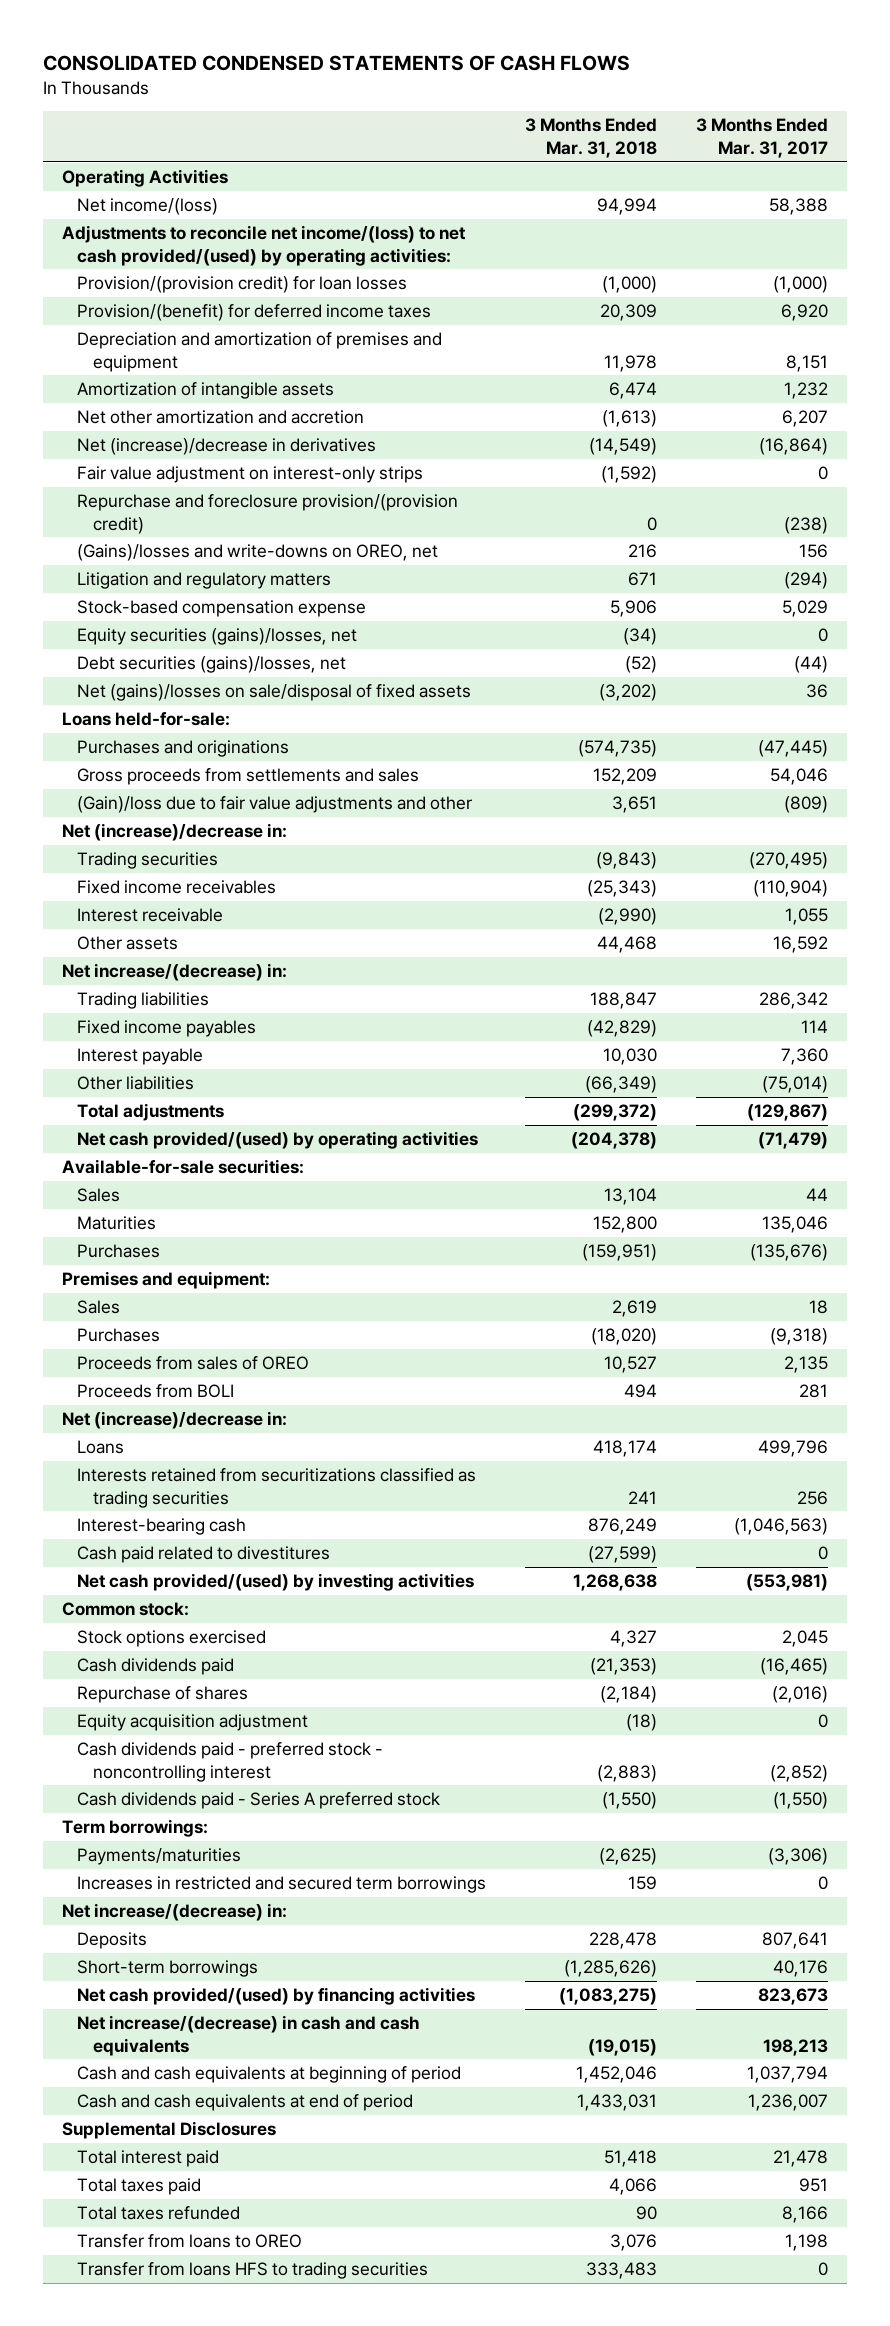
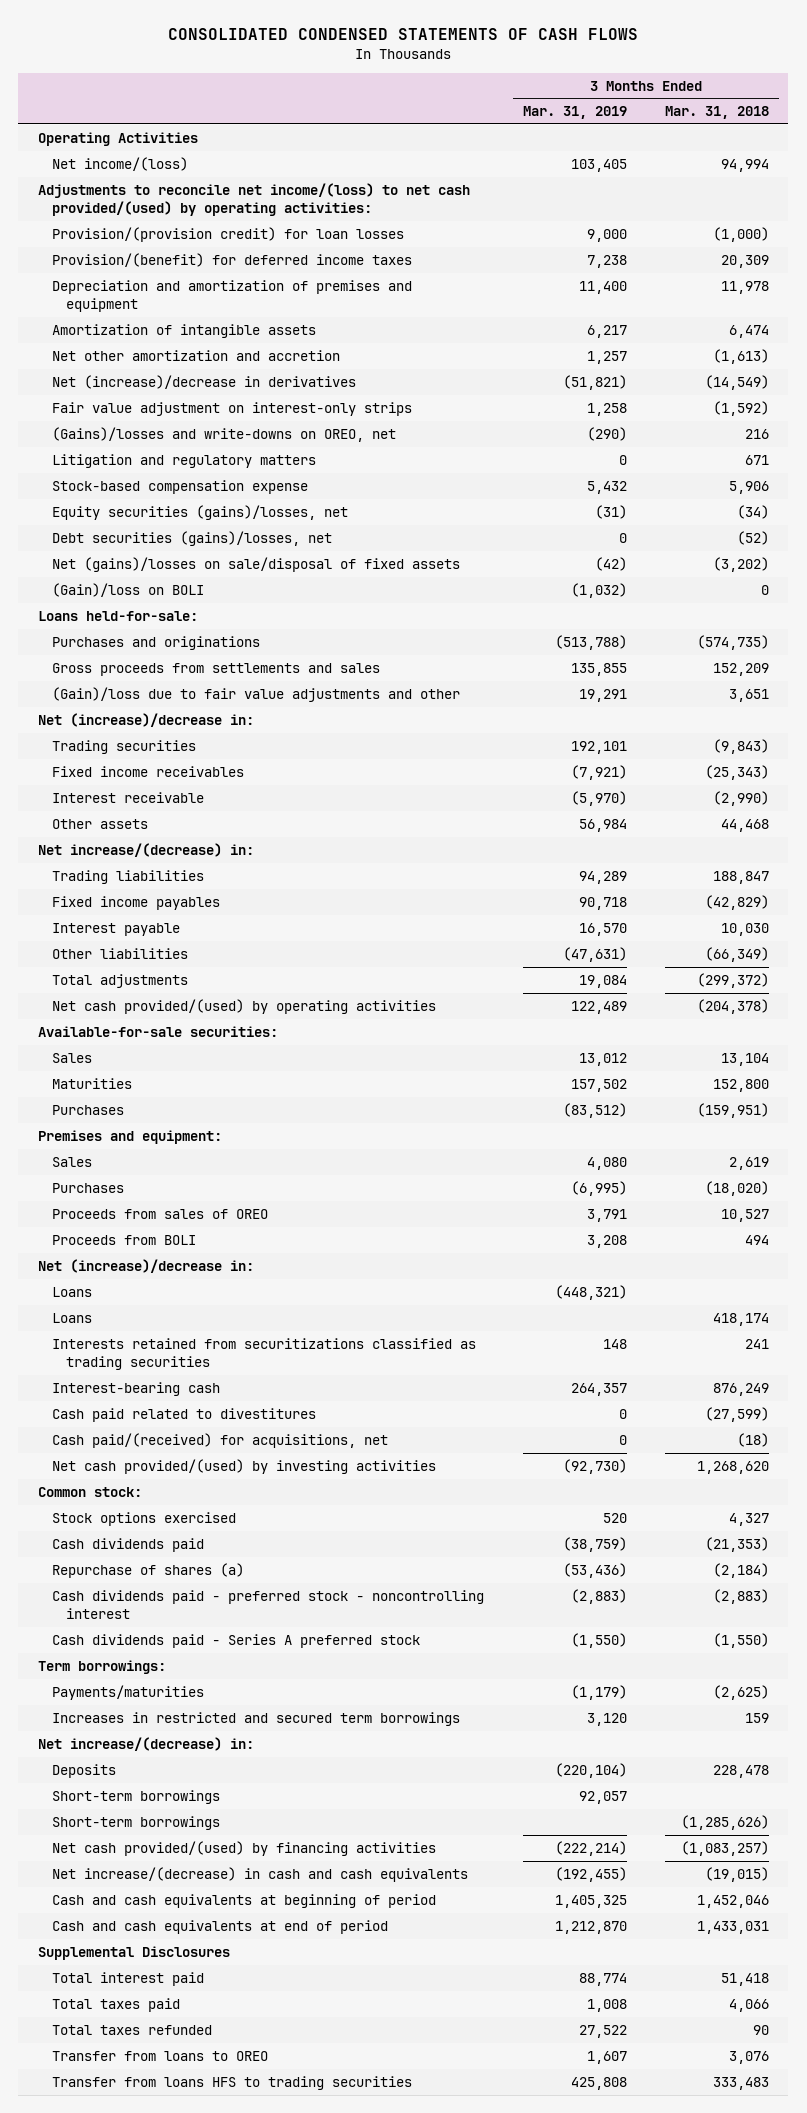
- | 3 Months Ended Mar. 31, 2018 | 3 Months Ended Mar. 31, 2017
+ | 3 Months Ended Mar. 31, 2019 | 3 Months Ended Mar. 31, 2018
- Repurchase and foreclosure provision/(provision credit) | 0 | (238)
+ (Gain)/loss on BOLI | (1,032) | 0
+ Loans | (448,321) |
- Net cash provided/(used) by investing activities | 1,268,638 | (553,981)
+ Cash paid/(received) for acquisitions, net | 0 | (18)
+ Net cash provided/(used) by investing activities | (92,730) | 1,268,620
- Repurchase of shares | (2,184) | (2,016)
- Equity acquisition adjustment | (18) | 0
+ Repurchase of shares (a) | (53,436) | (2,184)
+ Short-term borrowings | 92,057 |
- Net cash provided/(used) by financing activities | (1,083,275) | 823,673
+ Net cash provided/(used) by financing activities | (222,214) | (1,083,257)

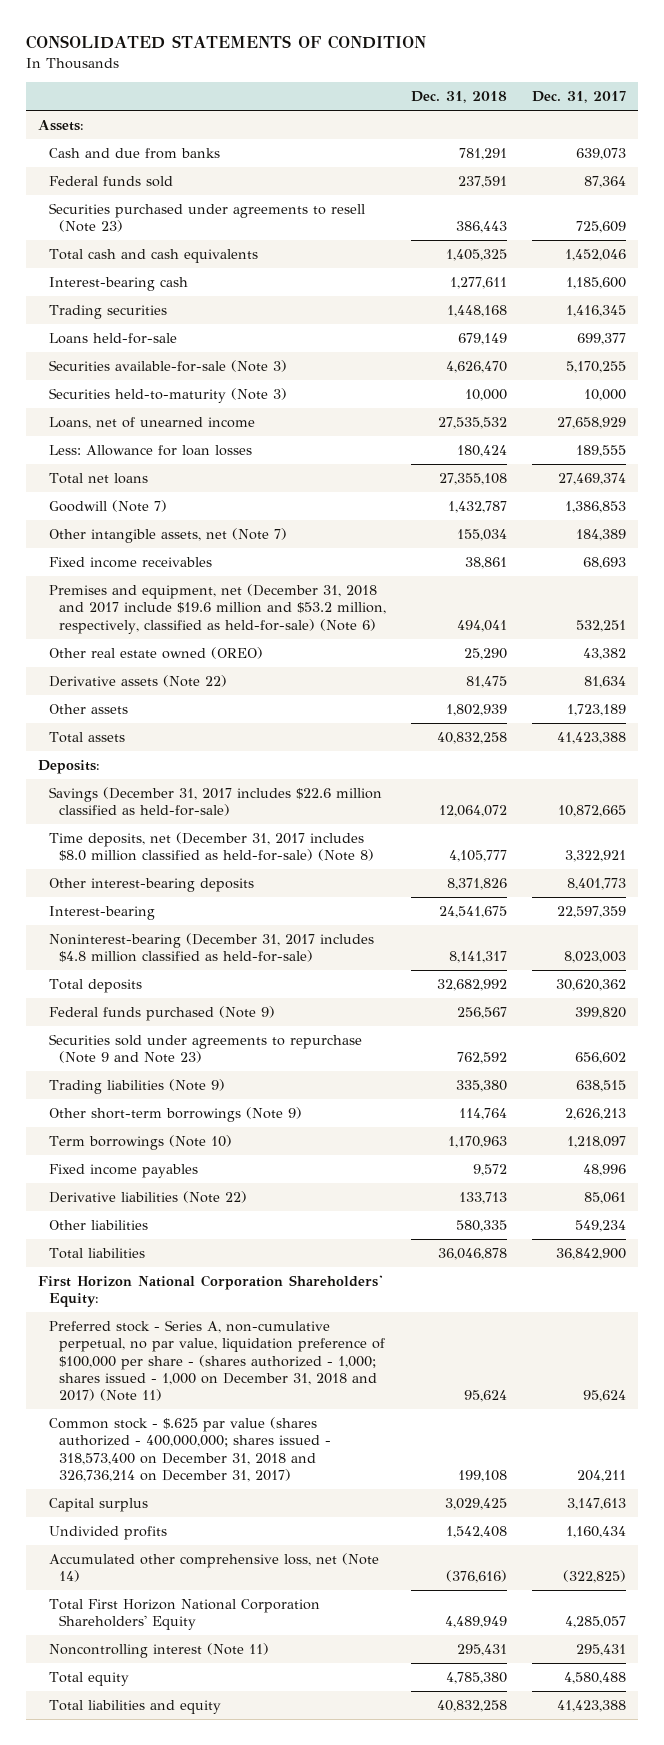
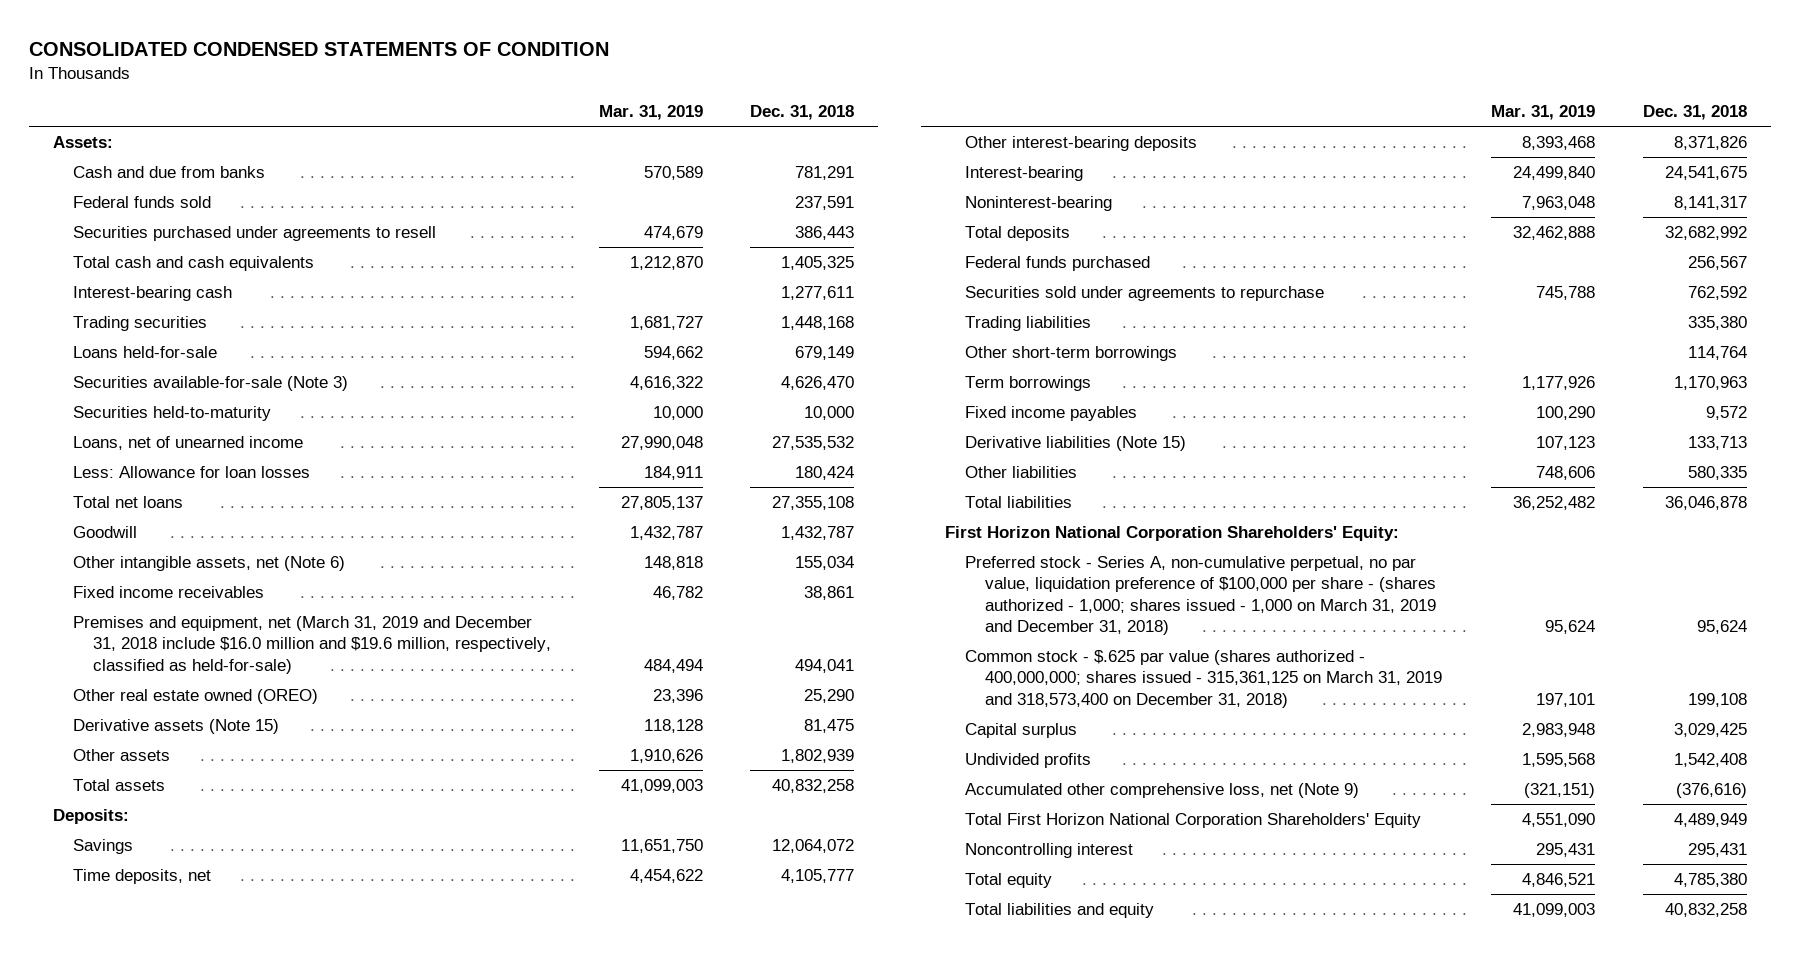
- CONSOLIDATED STATEMENTS OF CONDITION
+ CONSOLIDATED CONDENSED STATEMENTS OF CONDITION
- | Dec. 31, 2018 | Dec. 31, 2017
+ | Mar. 31, 2019 | Dec. 31, 2018
- Securities purchased under agreements to resell (Note 23) | 386,443 | 725,609
+ Securities purchased under agreements to resell | 474,679 | 386,443
- Securities held-to-maturity (Note 3) | 10,000 | 10,000
+ Securities held-to-maturity | 10,000 | 10,000
- Goodwill (Note 7) | 1,432,787 | 1,386,853
- Other intangible assets, net (Note 7) | 155,034 | 184,389
+ Goodwill | 1,432,787 | 1,432,787
+ Other intangible assets, net (Note 6) | 148,818 | 155,034
- Premises and equipment, net (December 31, 2018 and 2017 include $19.6 million and $53.2 million, respectively, classified as held-for-sale) (Note 6) | 494,041 | 532,251
+ Premises and equipment, net (March 31, 2019 and December 31, 2018 include $16.0 million and $19.6 million, respectively, classified as held-for-sale) | 484,494 | 494,041
- Derivative assets (Note 22) | 81,475 | 81,634
+ Derivative assets (Note 15) | 118,128 | 81,475
- Savings (December 31, 2017 includes $22.6 million classified as held-for-sale) | 12,064,072 | 10,872,665
- Time deposits, net (December 31, 2017 includes $8.0 million classified as held-for-sale) (Note 8) | 4,105,777 | 3,322,921
+ Savings | 11,651,750 | 12,064,072
+ Time deposits, net | 4,454,622 | 4,105,777
- Noninterest-bearing (December 31, 2017 includes $4.8 million classified as held-for-sale) | 8,141,317 | 8,023,003
+ Noninterest-bearing | 7,963,048 | 8,141,317
- Federal funds purchased (Note 9) | 256,567 | 399,820
- Securities sold under agreements to repurchase (Note 9 and Note 23) | 762,592 | 656,602
- Trading liabilities (Note 9) | 335,380 | 638,515
- Other short-term borrowings (Note 9) | 114,764 | 2,626,213
- Term borrowings (Note 10) | 1,170,963 | 1,218,097
+ Federal funds purchased | | 256,567
+ Securities sold under agreements to repurchase | 745,788 | 762,592
+ Trading liabilities | | 335,380
+ Other short-term borrowings | | 114,764
+ Term borrowings | 1,177,926 | 1,170,963
- Derivative liabilities (Note 22) | 133,713 | 85,061
+ Derivative liabilities (Note 15) | 107,123 | 133,713
- Preferred stock - Series A, non-cumulative perpetual, no par value, liquidation preference of $100,000 per share - (shares authorized - 1,000; shares issued - 1,000 on December 31, 2018 and 2017) (Note 11) | 95,624 | 95,624
- Common stock - $.625 par value (shares authorized - 400,000,000; shares issued - 318,573,400 on December 31, 2018 and 326,736,214 on December 31, 2017) | 199,108 | 204,211
+ Preferred stock - Series A, non-cumulative perpetual, no par value, liquidation preference of $100,000 per share - (shares authorized - 1,000; shares issued - 1,000 on March 31, 2019 and December 31, 2018) | 95,624 | 95,624
+ Common stock - $.625 par value (shares authorized - 400,000,000; shares issued - 315,361,125 on March 31, 2019 and 318,573,400 on December 31, 2018) | 197,101 | 199,108
- Accumulated other comprehensive loss, net (Note 14) | (376,616) | (322,825)
+ Accumulated other comprehensive loss, net (Note 9) | (321,151) | (376,616)
- Noncontrolling interest (Note 11) | 295,431 | 295,431
+ Noncontrolling interest | 295,431 | 295,431

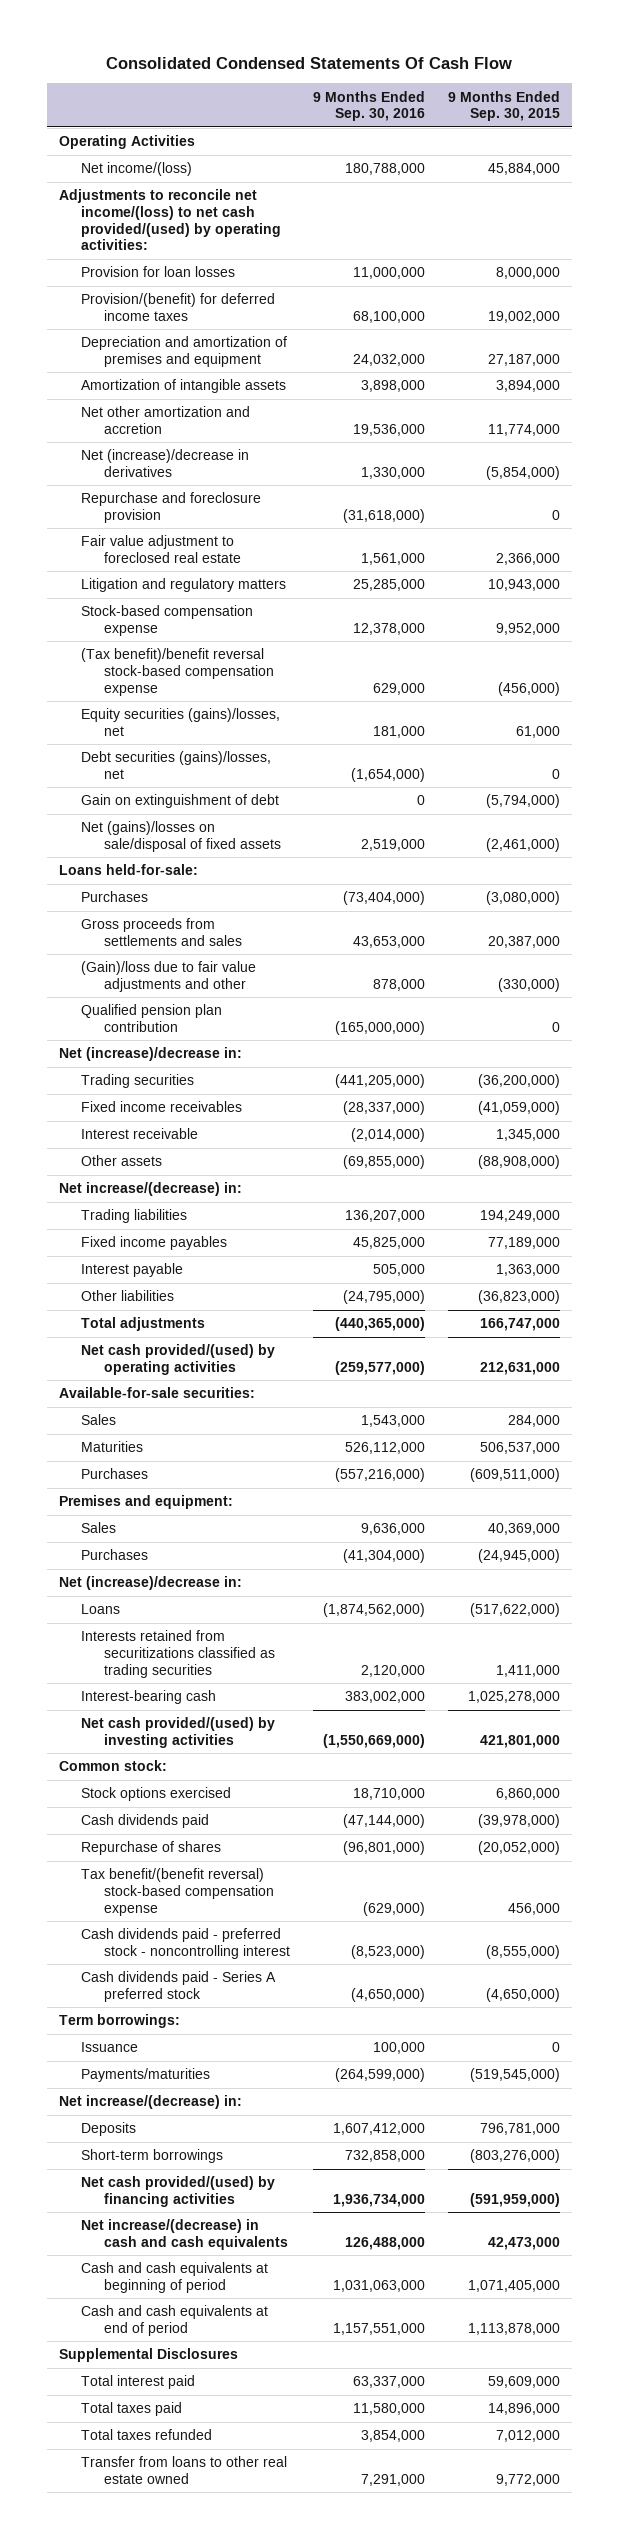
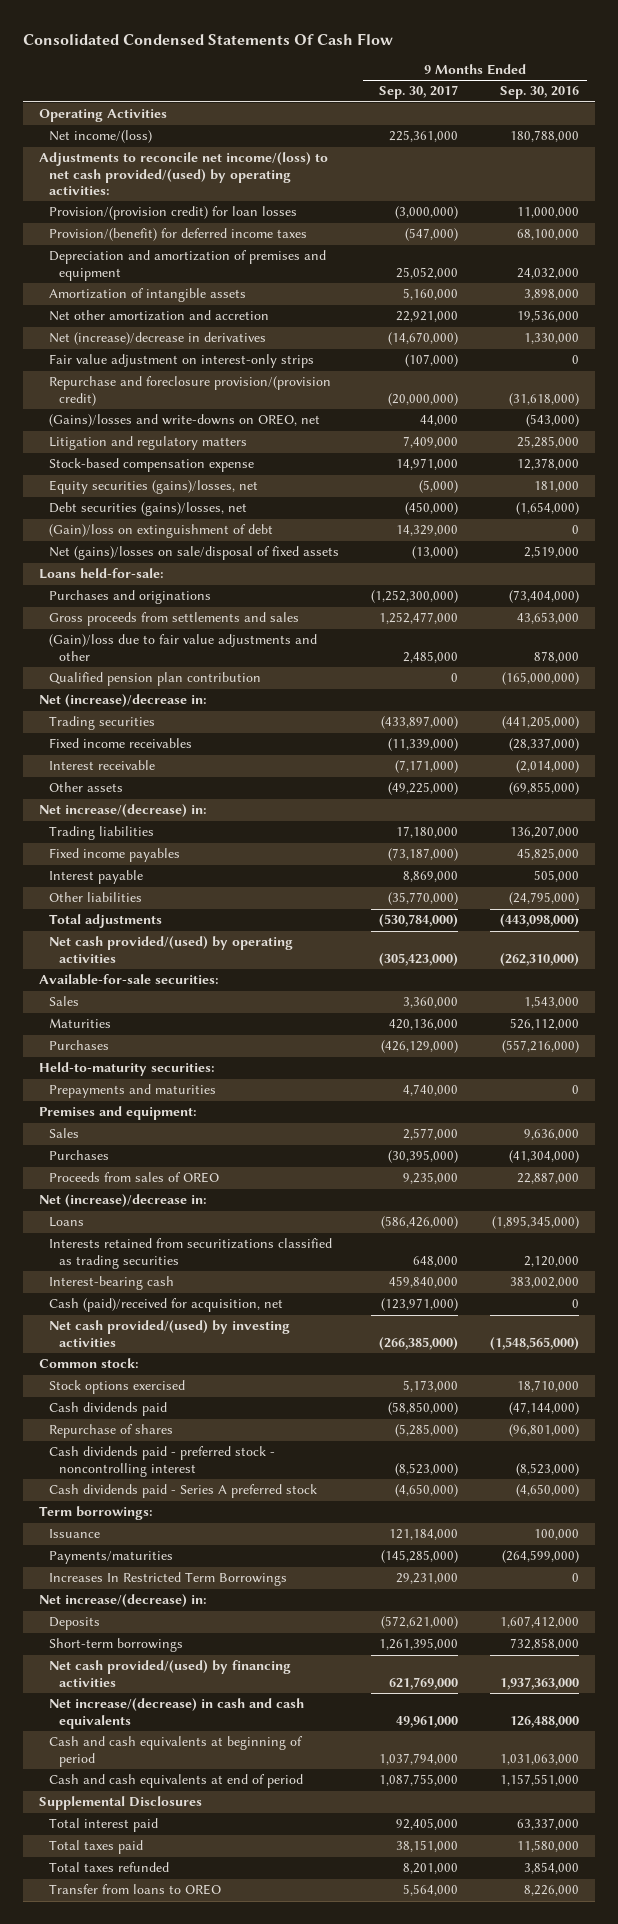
- | 9 Months Ended Sep. 30, 2016 | 9 Months Ended Sep. 30, 2015
+ | 9 Months Ended Sep. 30, 2017 | 9 Months Ended Sep. 30, 2016
- Provision for loan losses | 11,000,000 | 8,000,000
+ Provision/(provision credit) for loan losses | (3,000,000) | 11,000,000
- Repurchase and foreclosure provision | (31,618,000) | 0
- Fair value adjustment to foreclosed real estate | 1,561,000 | 2,366,000
+ Fair value adjustment on interest-only strips | (107,000) | 0
+ Repurchase and foreclosure provision/(provision credit) | (20,000,000) | (31,618,000)
+ (Gains)/losses and write-downs on OREO, net | 44,000 | (543,000)
- (Tax benefit)/benefit reversal stock-based compensation expense | 629,000 | (456,000)
- Gain on extinguishment of debt | 0 | (5,794,000)
+ (Gain)/loss on extinguishment of debt | 14,329,000 | 0
- Purchases | (73,404,000) | (3,080,000)
+ Purchases and originations | (1,252,300,000) | (73,404,000)
- Total adjustments | (440,365,000) | 166,747,000
- Net cash provided/(used) by operating activities | (259,577,000) | 212,631,000
+ Total adjustments | (530,784,000) | (443,098,000)
+ Net cash provided/(used) by operating activities | (305,423,000) | (262,310,000)
+ Held-to-maturity securities:
+ Prepayments and maturities | 4,740,000 | 0
+ Proceeds from sales of OREO | 9,235,000 | 22,887,000
- Loans | (1,874,562,000) | (517,622,000)
+ Loans | (586,426,000) | (1,895,345,000)
- Net cash provided/(used) by investing activities | (1,550,669,000) | 421,801,000
+ Cash (paid)/received for acquisition, net | (123,971,000) | 0
+ Net cash provided/(used) by investing activities | (266,385,000) | (1,548,565,000)
- Tax benefit/(benefit reversal) stock-based compensation expense | (629,000) | 456,000
+ Increases In Restricted Term Borrowings | 29,231,000 | 0
- Net cash provided/(used) by financing activities | 1,936,734,000 | (591,959,000)
+ Net cash provided/(used) by financing activities | 621,769,000 | 1,937,363,000
- Transfer from loans to other real estate owned | 7,291,000 | 9,772,000
+ Transfer from loans to OREO | 5,564,000 | 8,226,000

